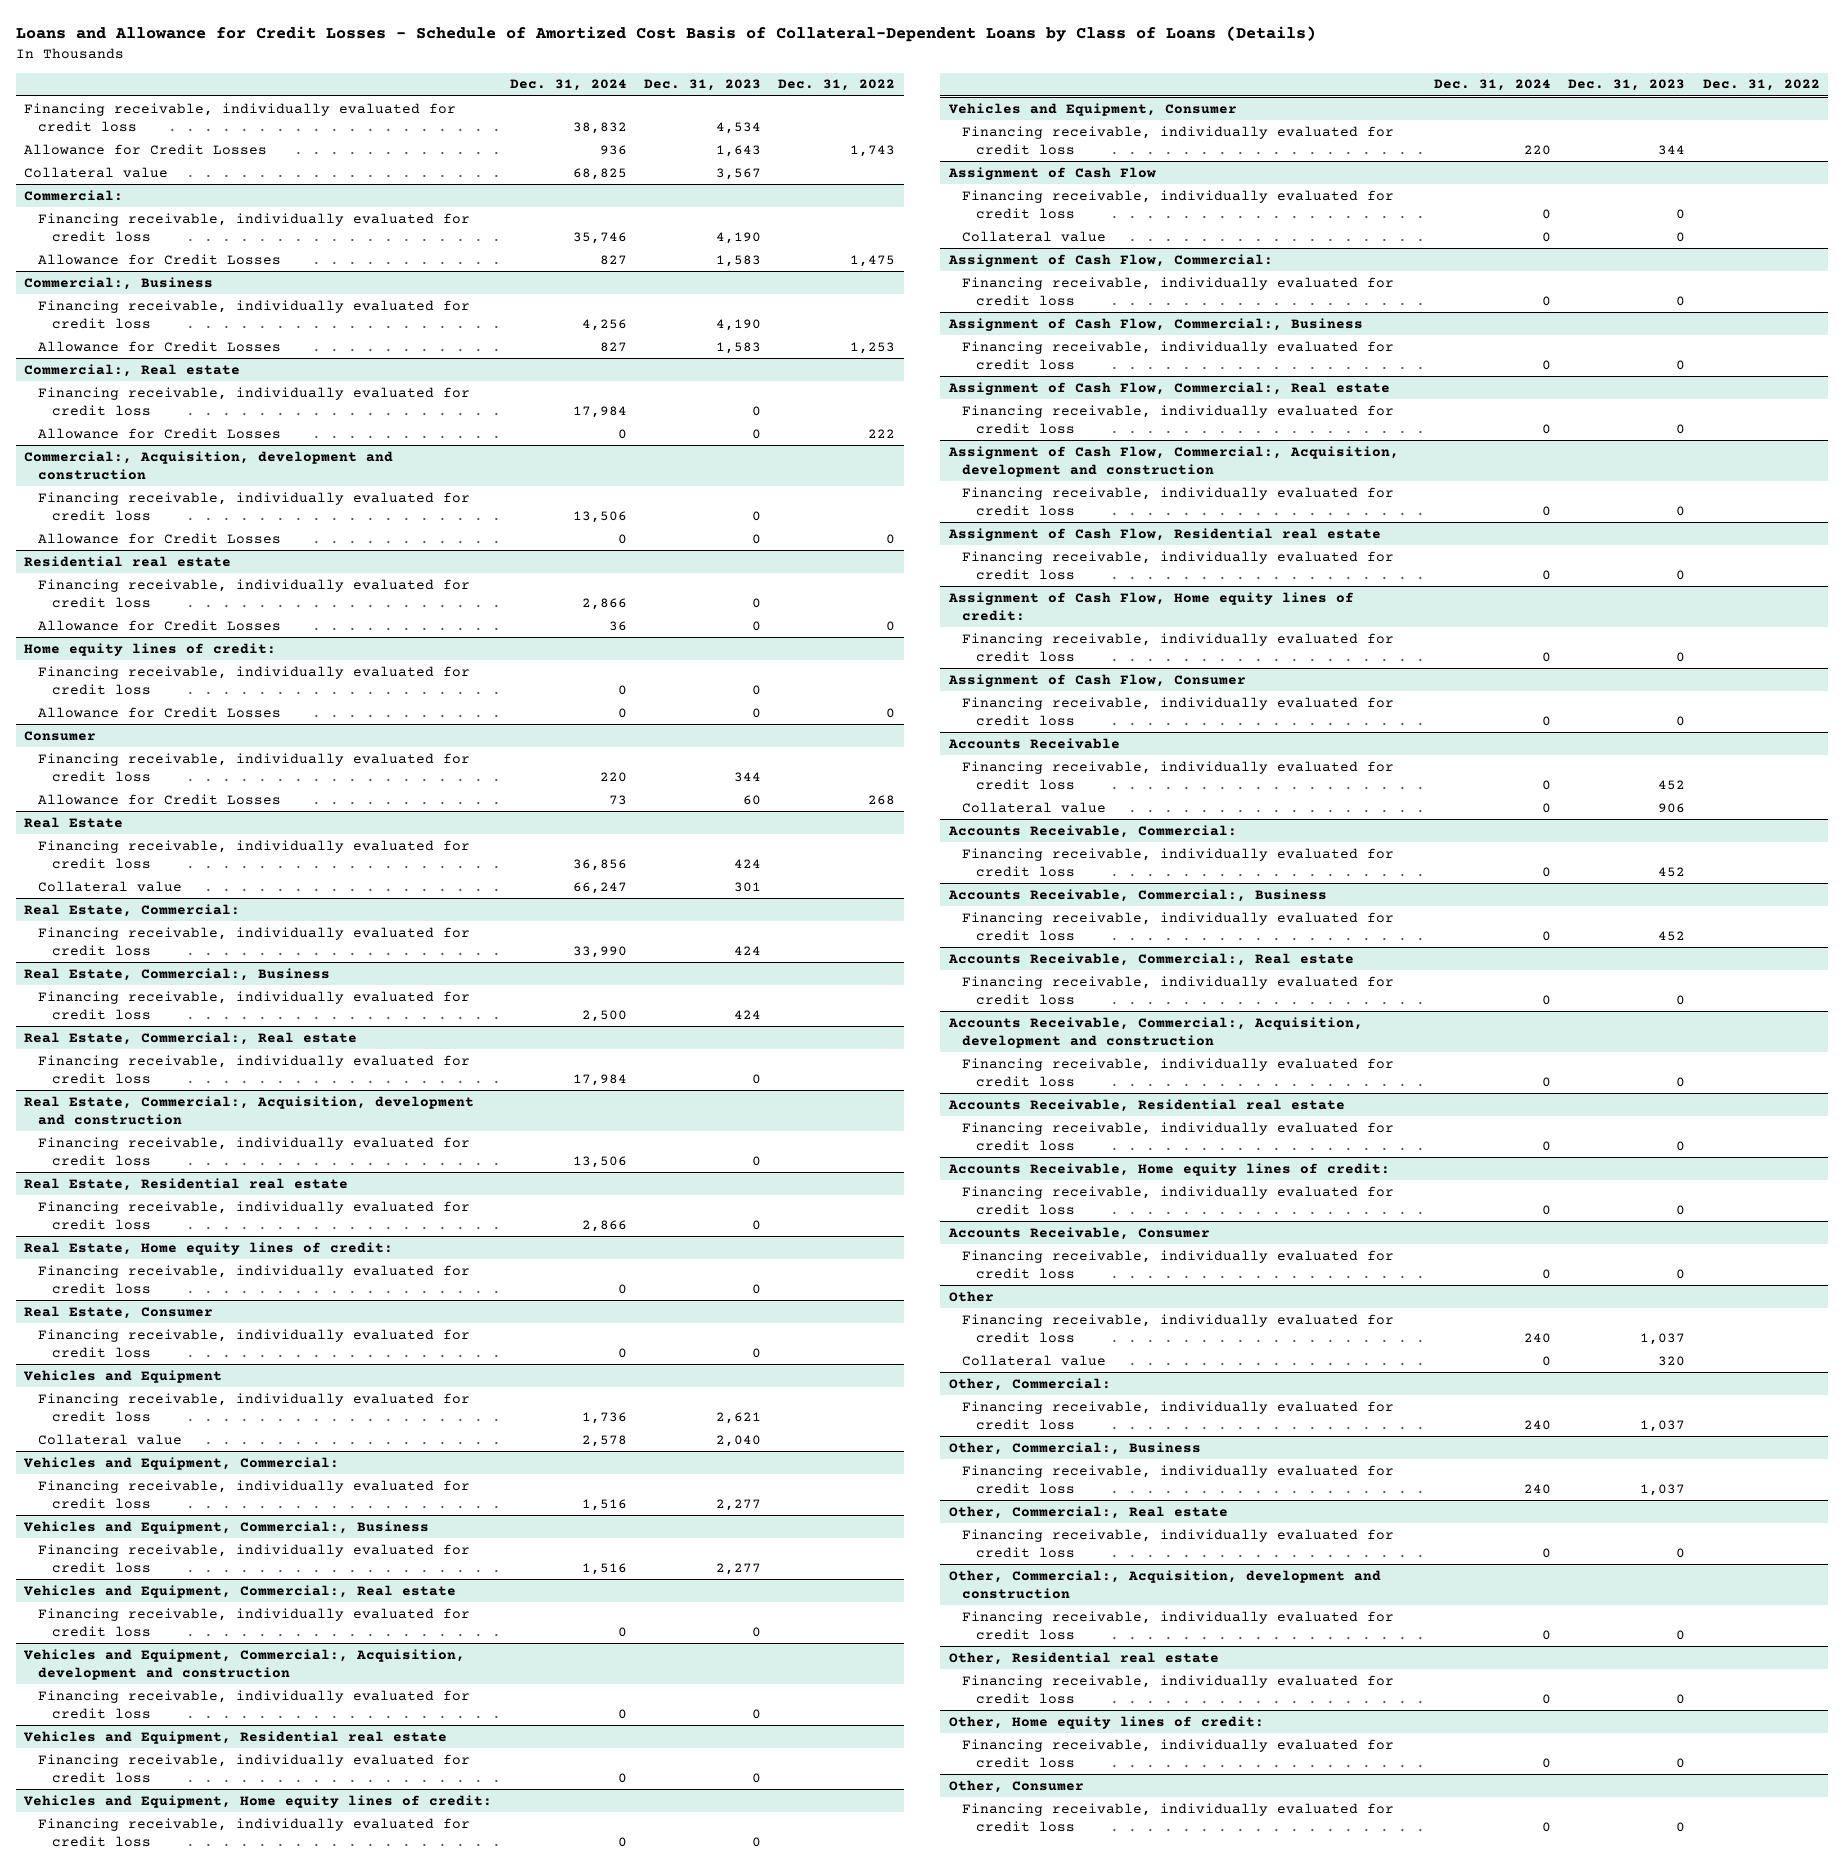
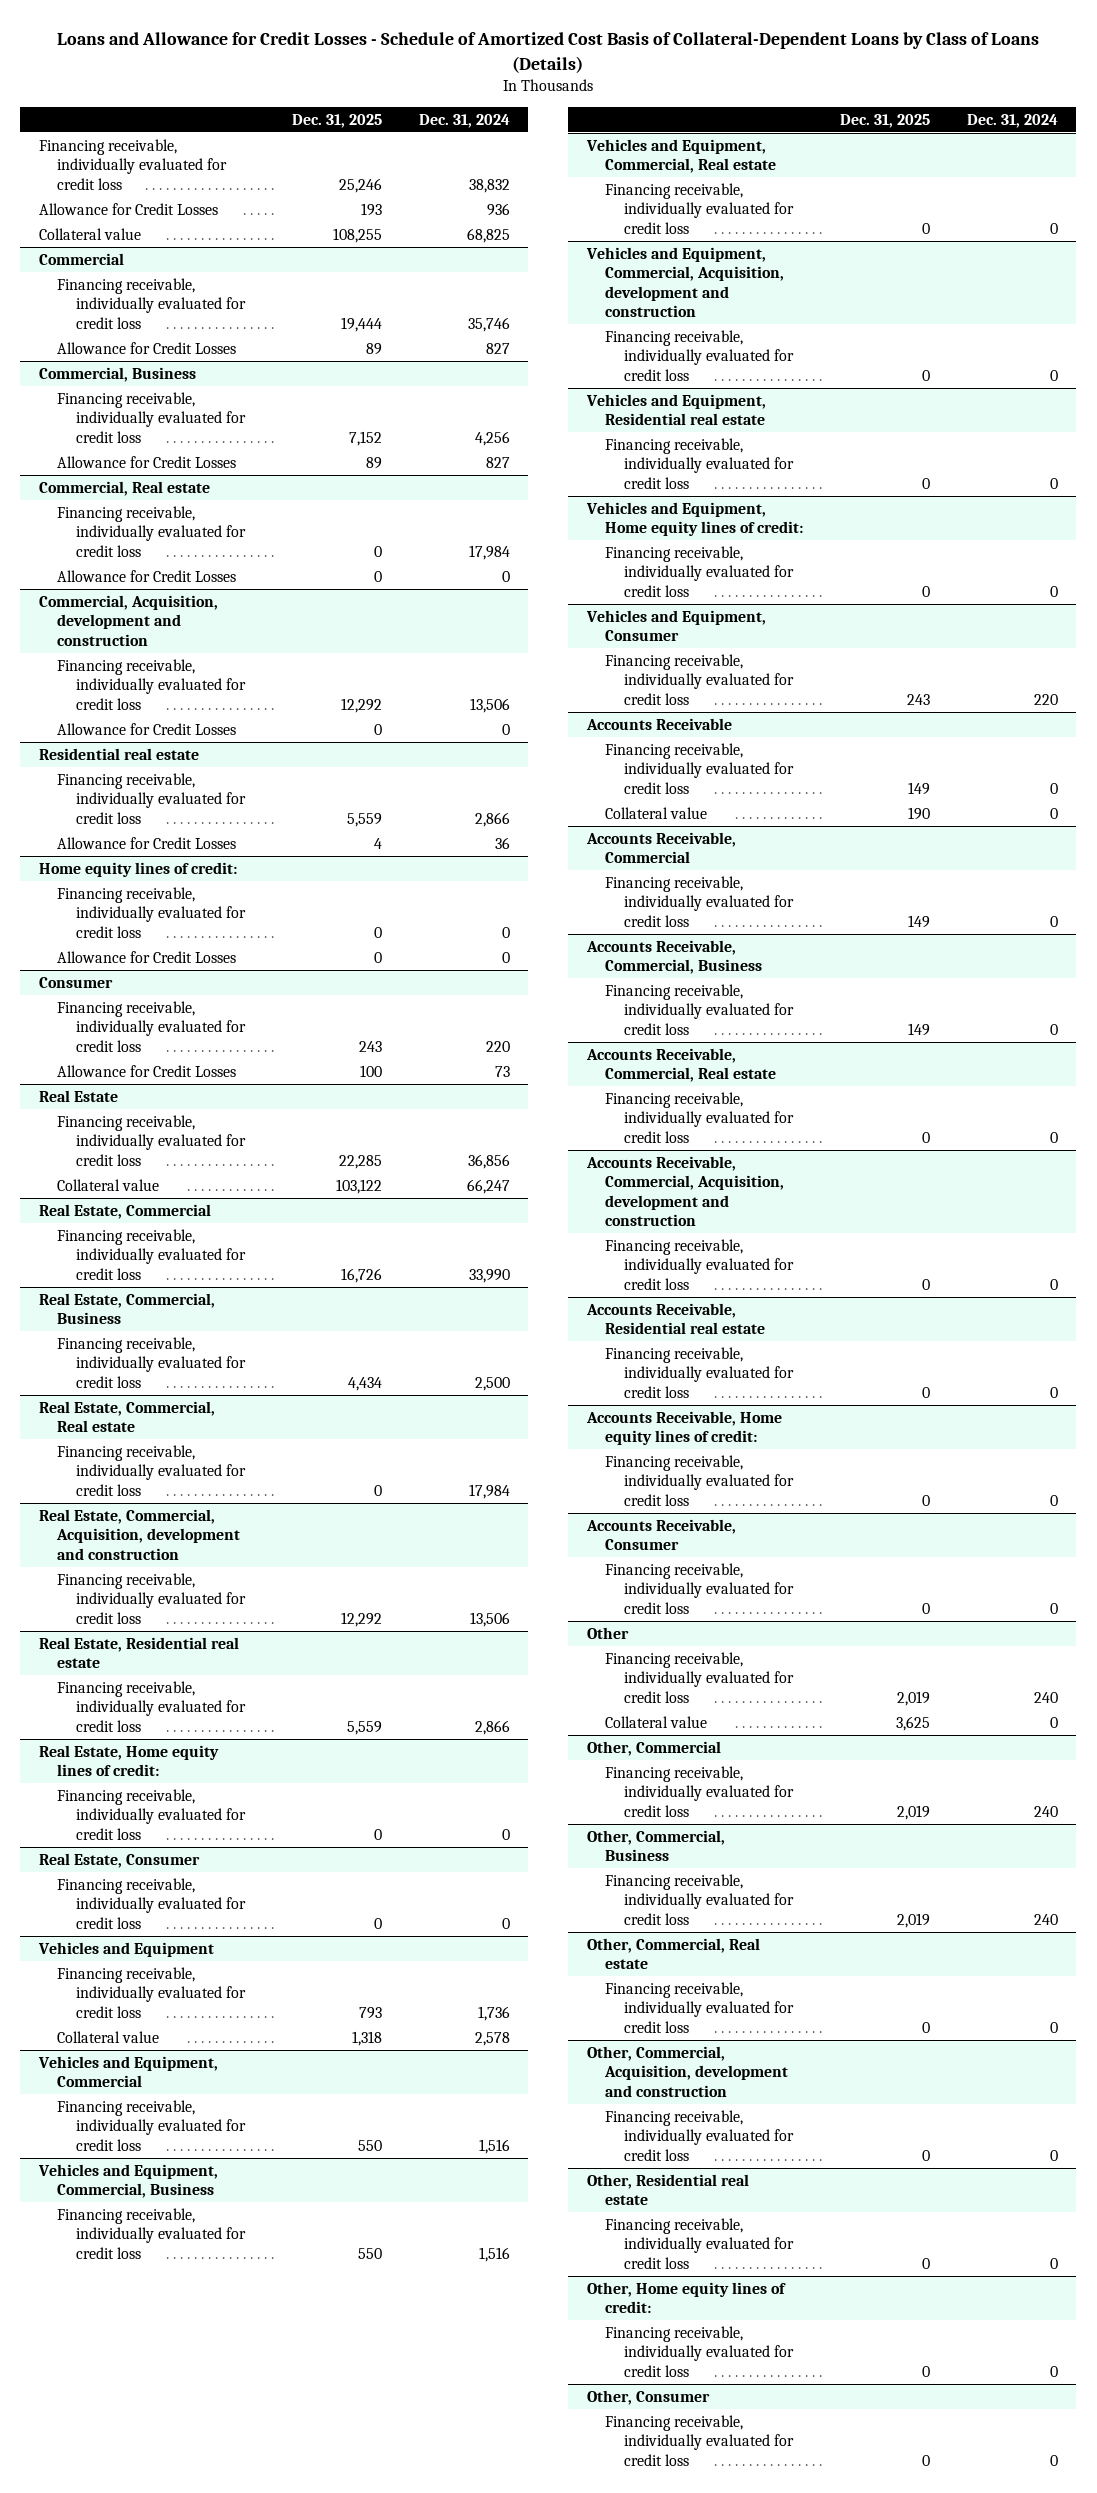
- | Dec. 31, 2024 | Dec. 31, 2023 | Dec. 31, 2022
+ | Dec. 31, 2025 | Dec. 31, 2024
- Commercial:
+ Commercial
- Commercial:, Business
+ Commercial, Business
- Commercial:, Real estate
+ Commercial, Real estate
- Commercial:, Acquisition, development and construction
+ Commercial, Acquisition, development and construction
- Real Estate, Commercial:
+ Real Estate, Commercial
- Real Estate, Commercial:, Business
+ Real Estate, Commercial, Business
- Real Estate, Commercial:, Real estate
+ Real Estate, Commercial, Real estate
- Real Estate, Commercial:, Acquisition, development and construction
+ Real Estate, Commercial, Acquisition, development and construction
- Vehicles and Equipment, Commercial:
+ Vehicles and Equipment, Commercial
- Vehicles and Equipment, Commercial:, Business
+ Vehicles and Equipment, Commercial, Business
- Vehicles and Equipment, Commercial:, Real estate
+ Vehicles and Equipment, Commercial, Real estate
- Vehicles and Equipment, Commercial:, Acquisition, development and construction
+ Vehicles and Equipment, Commercial, Acquisition, development and construction
- Assignment of Cash Flow
- Financing receivable, individually evaluated for credit loss | 0 | 0 |
- Collateral value | 0 | 0 |
- Assignment of Cash Flow, Commercial:
- Financing receivable, individually evaluated for credit loss | 0 | 0 |
- Assignment of Cash Flow, Commercial:, Business
- Financing receivable, individually evaluated for credit loss | 0 | 0 |
- Assignment of Cash Flow, Commercial:, Real estate
- Financing receivable, individually evaluated for credit loss | 0 | 0 |
- Assignment of Cash Flow, Commercial:, Acquisition, development and construction
- Financing receivable, individually evaluated for credit loss | 0 | 0 |
- Assignment of Cash Flow, Residential real estate
- Financing receivable, individually evaluated for credit loss | 0 | 0 |
- Assignment of Cash Flow, Home equity lines of credit:
- Financing receivable, individually evaluated for credit loss | 0 | 0 |
- Assignment of Cash Flow, Consumer
- Financing receivable, individually evaluated for credit loss | 0 | 0 |
- Accounts Receivable, Commercial:
+ Accounts Receivable, Commercial
- Accounts Receivable, Commercial:, Business
+ Accounts Receivable, Commercial, Business
- Accounts Receivable, Commercial:, Real estate
+ Accounts Receivable, Commercial, Real estate
- Accounts Receivable, Commercial:, Acquisition, development and construction
+ Accounts Receivable, Commercial, Acquisition, development and construction
- Other, Commercial:
+ Other, Commercial
- Other, Commercial:, Business
+ Other, Commercial, Business
- Other, Commercial:, Real estate
+ Other, Commercial, Real estate
- Other, Commercial:, Acquisition, development and construction
+ Other, Commercial, Acquisition, development and construction

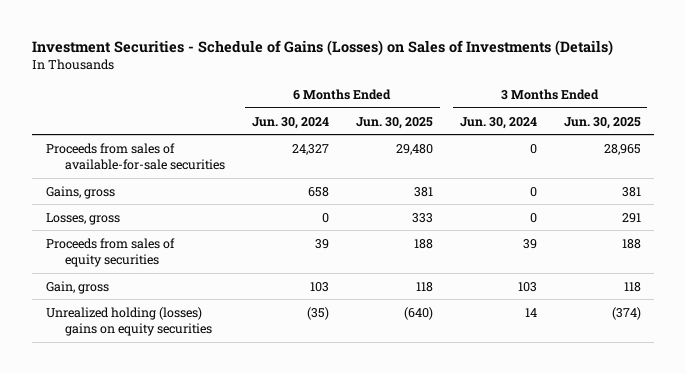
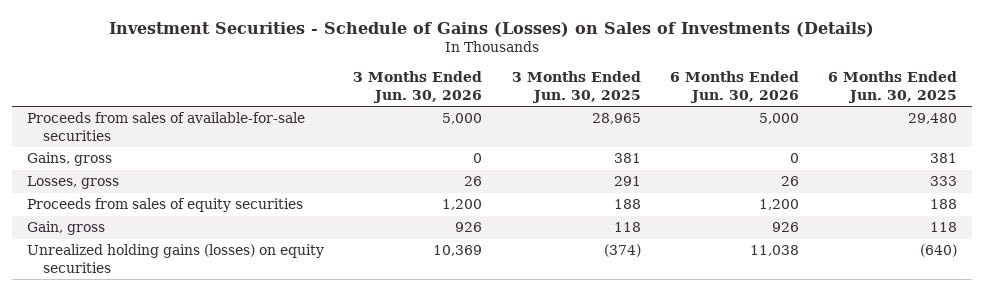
- | 6 Months Ended Jun. 30, 2024 | 6 Months Ended Jun. 30, 2025 | 3 Months Ended Jun. 30, 2024 | 3 Months Ended Jun. 30, 2025
+ | 3 Months Ended Jun. 30, 2026 | 3 Months Ended Jun. 30, 2025 | 6 Months Ended Jun. 30, 2026 | 6 Months Ended Jun. 30, 2025
- Unrealized holding (losses) gains on equity securities | (35) | (640) | 14 | (374)
+ Unrealized holding gains (losses) on equity securities | 10,369 | (374) | 11,038 | (640)

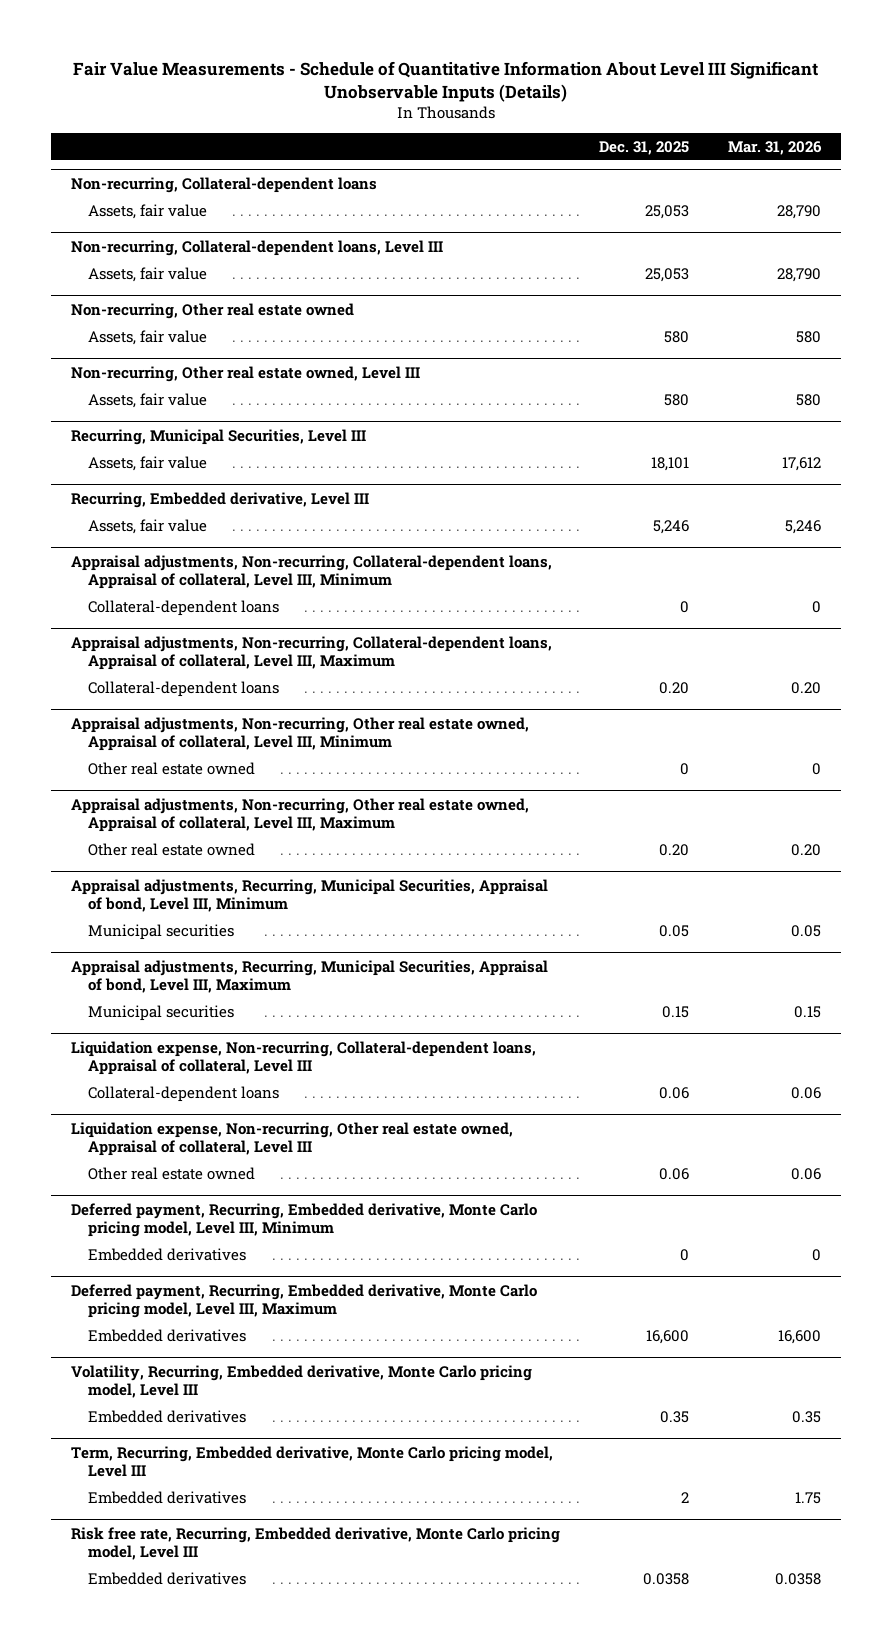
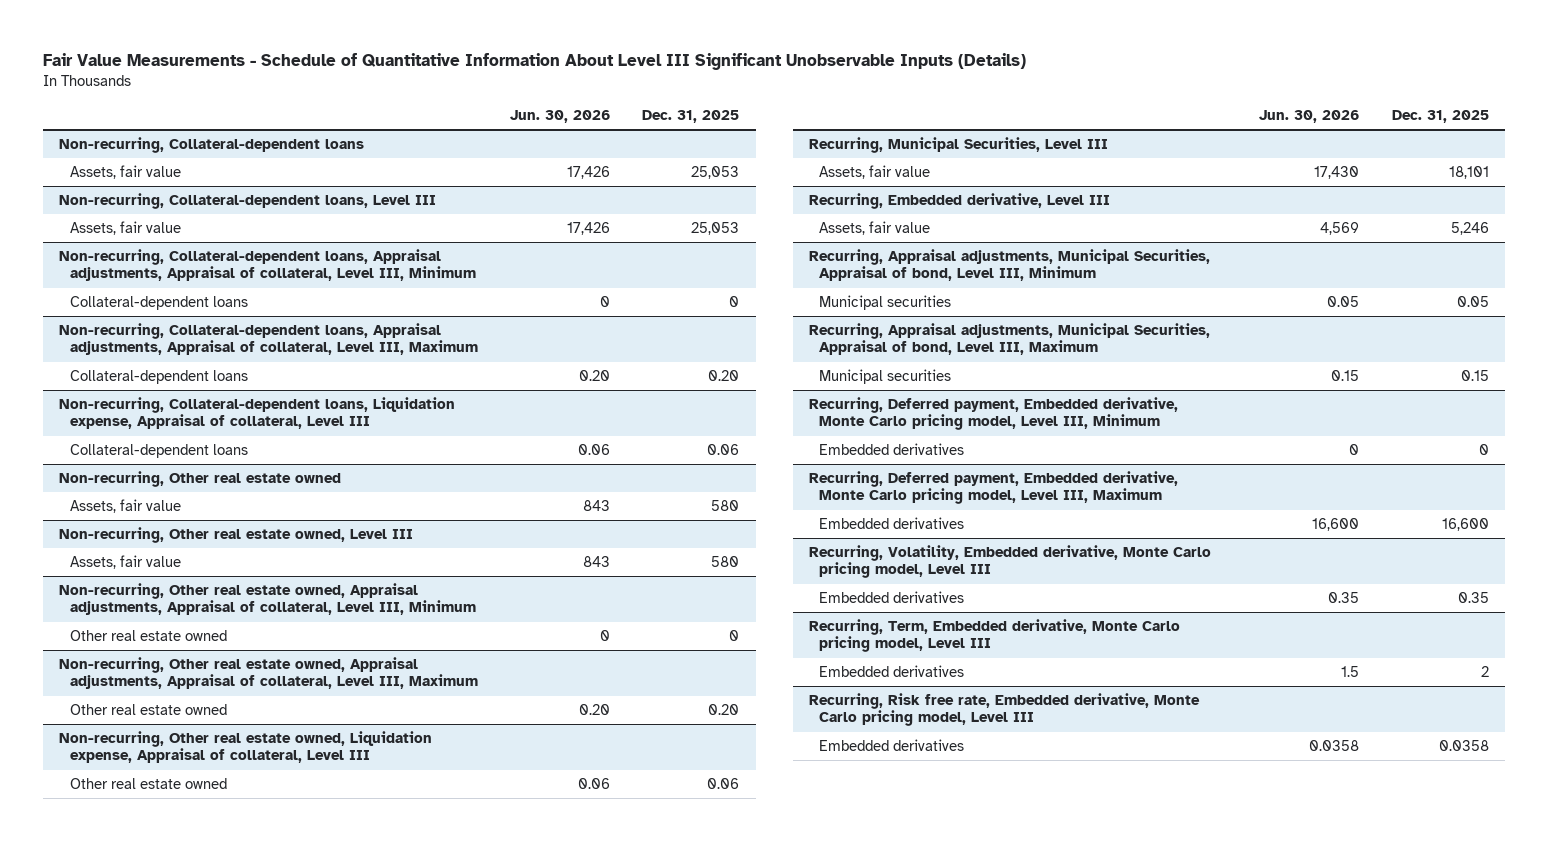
- | Dec. 31, 2025 | Mar. 31, 2026
+ | Jun. 30, 2026 | Dec. 31, 2025
+ Non-recurring, Collateral-dependent loans, Appraisal adjustments, Appraisal of collateral, Level III, Minimum
+ Collateral-dependent loans | 0 | 0
+ Non-recurring, Collateral-dependent loans, Appraisal adjustments, Appraisal of collateral, Level III, Maximum
+ Collateral-dependent loans | 0.20 | 0.20
+ Non-recurring, Collateral-dependent loans, Liquidation expense, Appraisal of collateral, Level III
+ Collateral-dependent loans | 0.06 | 0.06
+ Non-recurring, Other real estate owned, Appraisal adjustments, Appraisal of collateral, Level III, Minimum
+ Other real estate owned | 0 | 0
+ Non-recurring, Other real estate owned, Appraisal adjustments, Appraisal of collateral, Level III, Maximum
+ Other real estate owned | 0.20 | 0.20
+ Non-recurring, Other real estate owned, Liquidation expense, Appraisal of collateral, Level III
+ Other real estate owned | 0.06 | 0.06
- Appraisal adjustments, Non-recurring, Collateral-dependent loans, Appraisal of collateral, Level III, Minimum
- Collateral-dependent loans | 0 | 0
- Appraisal adjustments, Non-recurring, Collateral-dependent loans, Appraisal of collateral, Level III, Maximum
- Collateral-dependent loans | 0.20 | 0.20
- Appraisal adjustments, Non-recurring, Other real estate owned, Appraisal of collateral, Level III, Minimum
- Other real estate owned | 0 | 0
- Appraisal adjustments, Non-recurring, Other real estate owned, Appraisal of collateral, Level III, Maximum
- Other real estate owned | 0.20 | 0.20
- Appraisal adjustments, Recurring, Municipal Securities, Appraisal of bond, Level III, Minimum
+ Recurring, Appraisal adjustments, Municipal Securities, Appraisal of bond, Level III, Minimum
- Appraisal adjustments, Recurring, Municipal Securities, Appraisal of bond, Level III, Maximum
+ Recurring, Appraisal adjustments, Municipal Securities, Appraisal of bond, Level III, Maximum
- Liquidation expense, Non-recurring, Collateral-dependent loans, Appraisal of collateral, Level III
- Collateral-dependent loans | 0.06 | 0.06
- Liquidation expense, Non-recurring, Other real estate owned, Appraisal of collateral, Level III
- Other real estate owned | 0.06 | 0.06
- Deferred payment, Recurring, Embedded derivative, Monte Carlo pricing model, Level III, Minimum
+ Recurring, Deferred payment, Embedded derivative, Monte Carlo pricing model, Level III, Minimum
- Deferred payment, Recurring, Embedded derivative, Monte Carlo pricing model, Level III, Maximum
+ Recurring, Deferred payment, Embedded derivative, Monte Carlo pricing model, Level III, Maximum
- Volatility, Recurring, Embedded derivative, Monte Carlo pricing model, Level III
+ Recurring, Volatility, Embedded derivative, Monte Carlo pricing model, Level III
- Term, Recurring, Embedded derivative, Monte Carlo pricing model, Level III
+ Recurring, Term, Embedded derivative, Monte Carlo pricing model, Level III
- Risk free rate, Recurring, Embedded derivative, Monte Carlo pricing model, Level III
+ Recurring, Risk free rate, Embedded derivative, Monte Carlo pricing model, Level III

